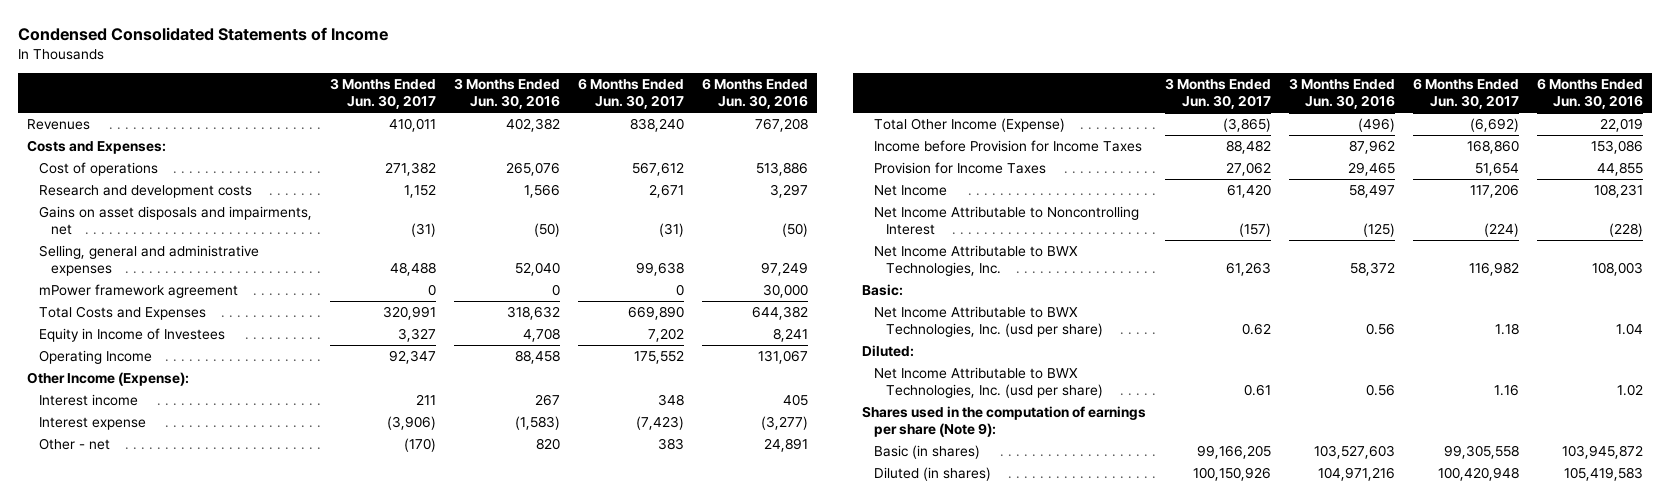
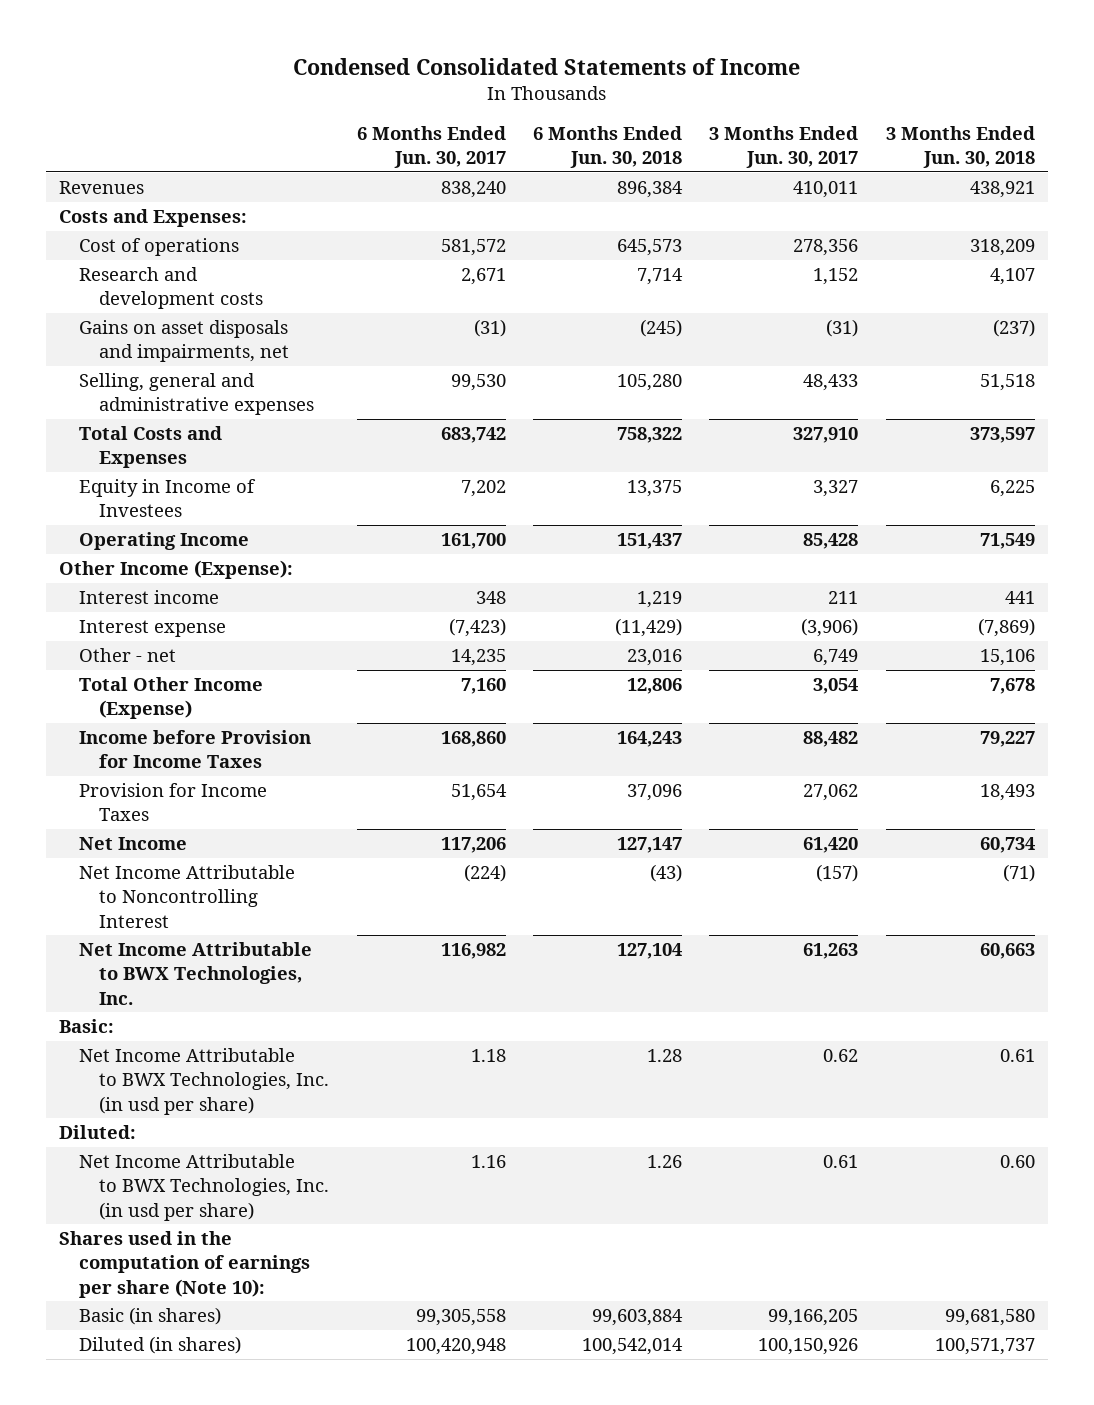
- | 3 Months Ended Jun. 30, 2017 | 3 Months Ended Jun. 30, 2016 | 6 Months Ended Jun. 30, 2017 | 6 Months Ended Jun. 30, 2016
+ | 6 Months Ended Jun. 30, 2017 | 6 Months Ended Jun. 30, 2018 | 3 Months Ended Jun. 30, 2017 | 3 Months Ended Jun. 30, 2018
- Cost of operations | 271,382 | 265,076 | 567,612 | 513,886
+ Cost of operations | 581,572 | 645,573 | 278,356 | 318,209
- Selling, general and administrative expenses | 48,488 | 52,040 | 99,638 | 97,249
- mPower framework agreement | 0 | 0 | 0 | 30,000
- Total Costs and Expenses | 320,991 | 318,632 | 669,890 | 644,382
+ Selling, general and administrative expenses | 99,530 | 105,280 | 48,433 | 51,518
+ Total Costs and Expenses | 683,742 | 758,322 | 327,910 | 373,597
- Operating Income | 92,347 | 88,458 | 175,552 | 131,067
+ Operating Income | 161,700 | 151,437 | 85,428 | 71,549
- Other - net | (170) | 820 | 383 | 24,891
- Total Other Income (Expense) | (3,865) | (496) | (6,692) | 22,019
+ Other - net | 14,235 | 23,016 | 6,749 | 15,106
+ Total Other Income (Expense) | 7,160 | 12,806 | 3,054 | 7,678
- Net Income Attributable to BWX Technologies, Inc. (usd per share) | 0.62 | 0.56 | 1.18 | 1.04
+ Net Income Attributable to BWX Technologies, Inc. (in usd per share) | 1.18 | 1.28 | 0.62 | 0.61
- Net Income Attributable to BWX Technologies, Inc. (usd per share) | 0.61 | 0.56 | 1.16 | 1.02
- Shares used in the computation of earnings per share (Note 9):
+ Net Income Attributable to BWX Technologies, Inc. (in usd per share) | 1.16 | 1.26 | 0.61 | 0.60
+ Shares used in the computation of earnings per share (Note 10):

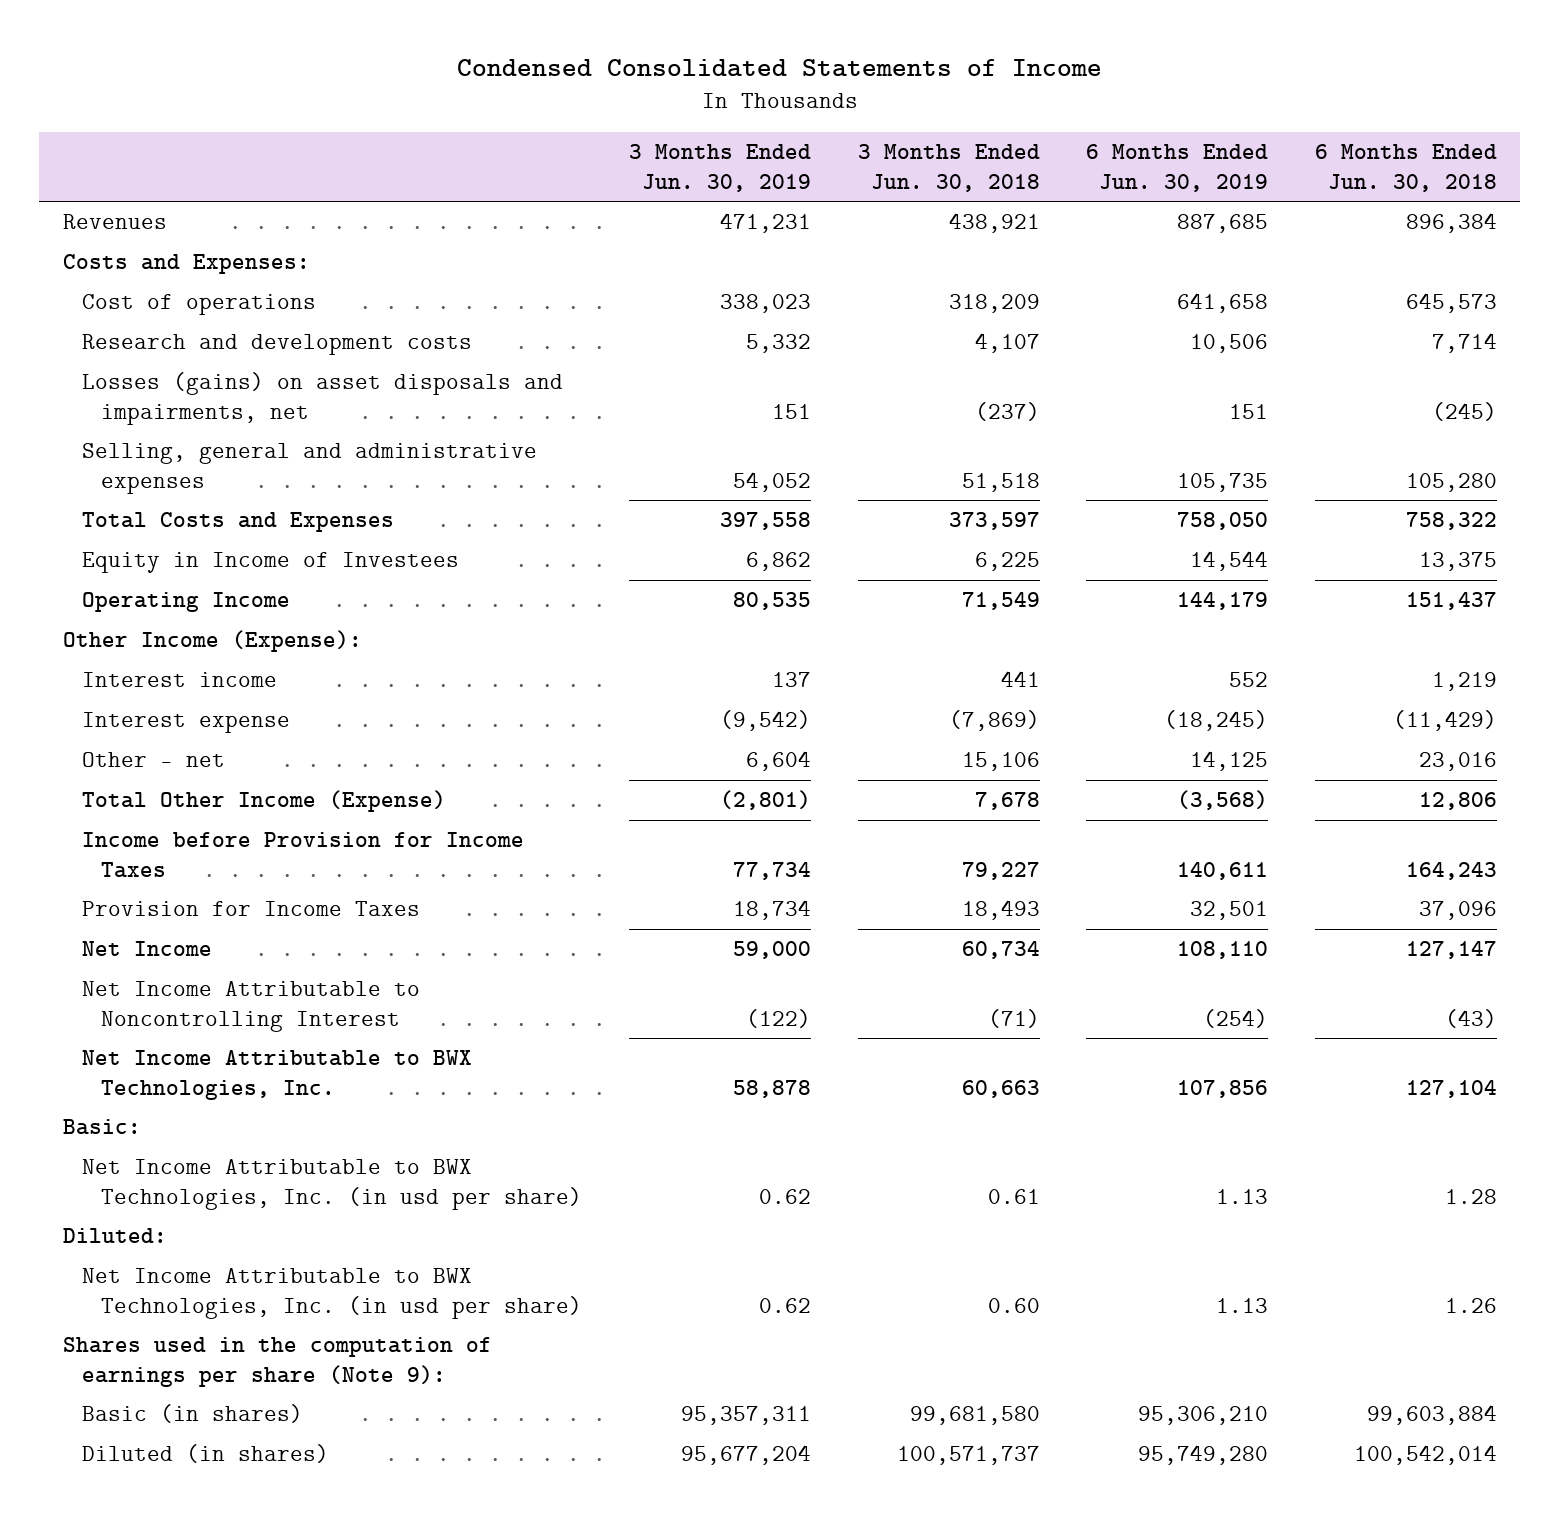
- | 6 Months Ended Jun. 30, 2017 | 6 Months Ended Jun. 30, 2018 | 3 Months Ended Jun. 30, 2017 | 3 Months Ended Jun. 30, 2018
+ | 3 Months Ended Jun. 30, 2019 | 3 Months Ended Jun. 30, 2018 | 6 Months Ended Jun. 30, 2019 | 6 Months Ended Jun. 30, 2018
- Gains on asset disposals and impairments, net | (31) | (245) | (31) | (237)
+ Losses (gains) on asset disposals and impairments, net | 151 | (237) | 151 | (245)
- Shares used in the computation of earnings per share (Note 10):
+ Shares used in the computation of earnings per share (Note 9):

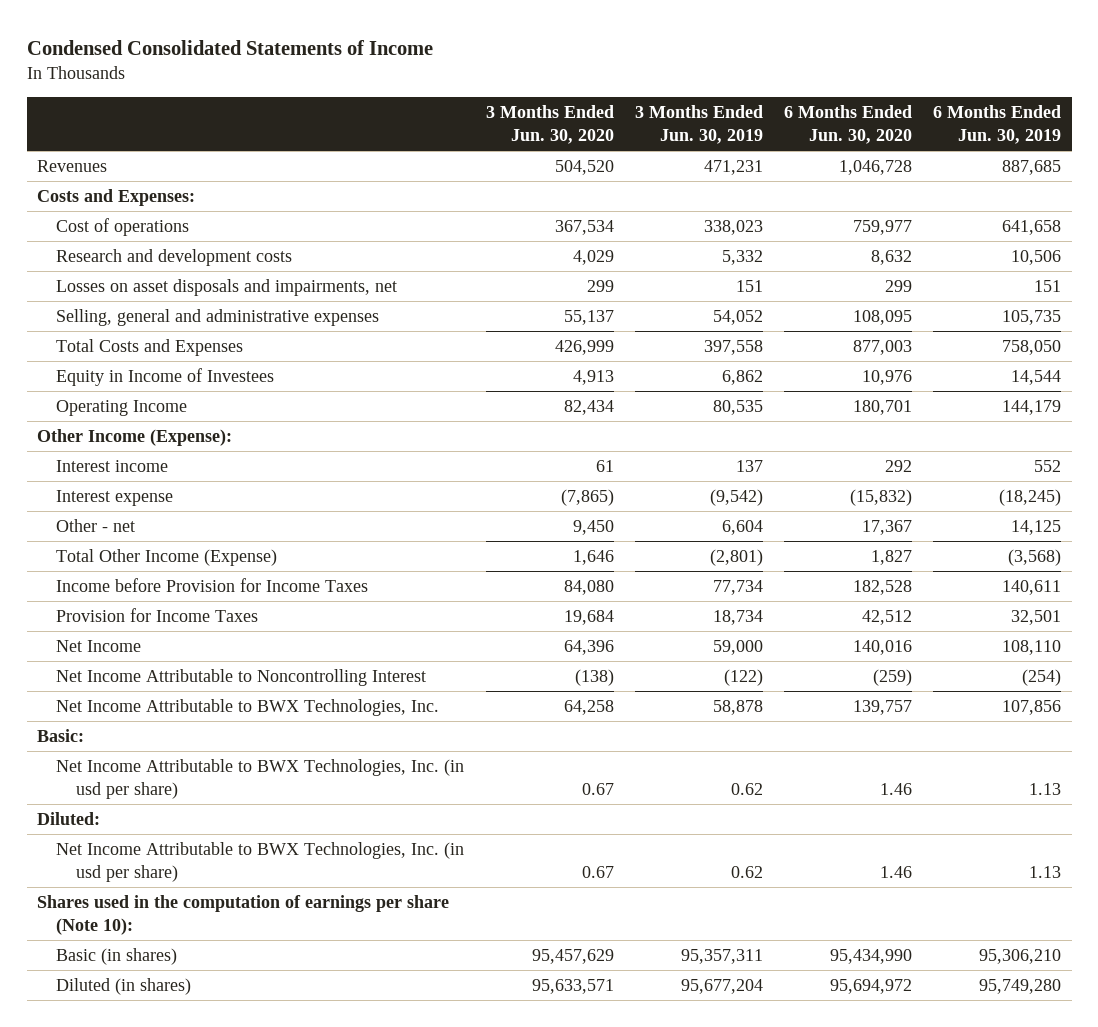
- | 3 Months Ended Jun. 30, 2019 | 3 Months Ended Jun. 30, 2018 | 6 Months Ended Jun. 30, 2019 | 6 Months Ended Jun. 30, 2018
+ | 3 Months Ended Jun. 30, 2020 | 3 Months Ended Jun. 30, 2019 | 6 Months Ended Jun. 30, 2020 | 6 Months Ended Jun. 30, 2019
- Losses (gains) on asset disposals and impairments, net | 151 | (237) | 151 | (245)
+ Losses on asset disposals and impairments, net | 299 | 151 | 299 | 151
- Shares used in the computation of earnings per share (Note 9):
+ Shares used in the computation of earnings per share (Note 10):

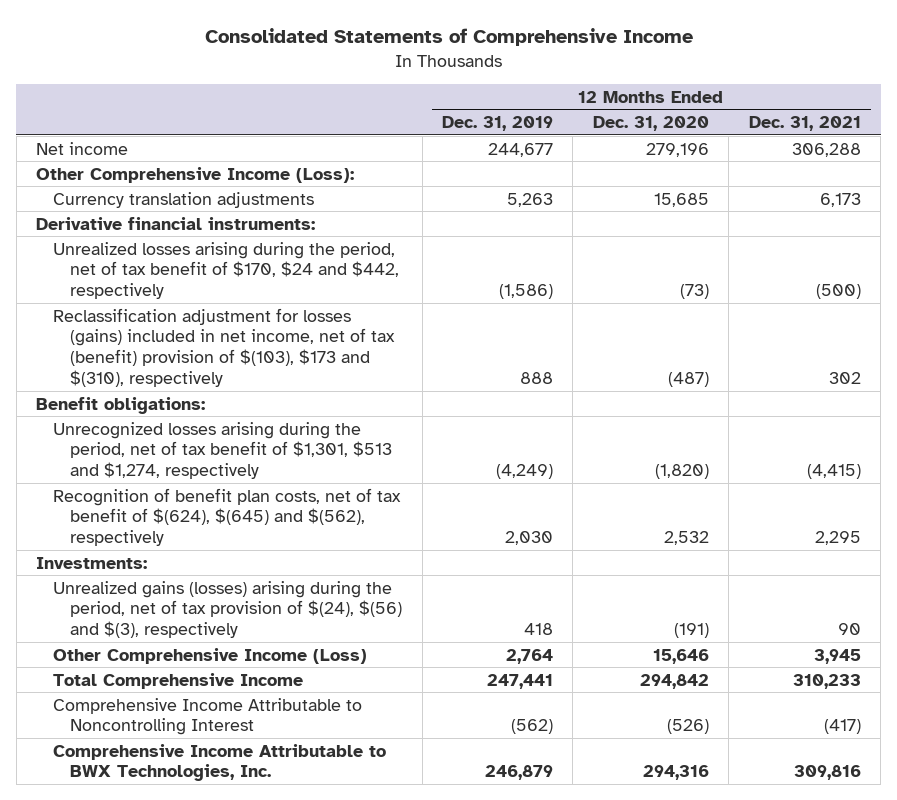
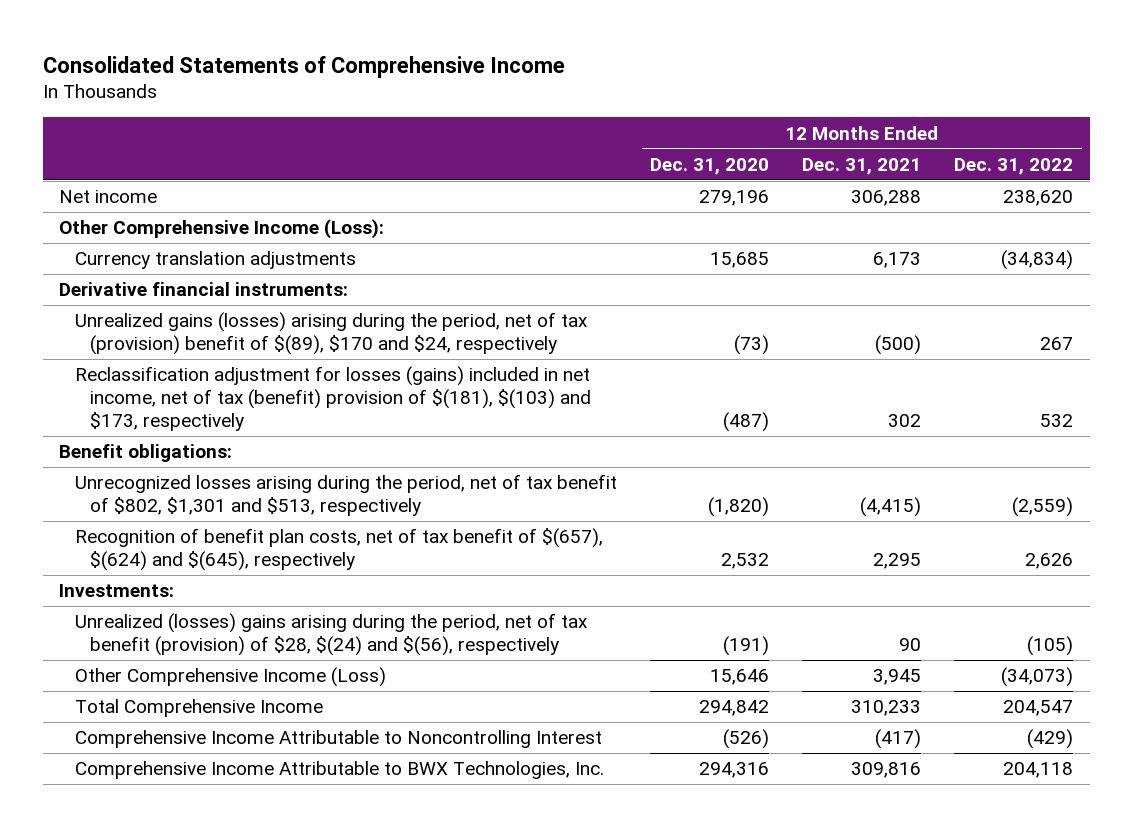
- | 12 Months Ended Dec. 31, 2019 | 12 Months Ended Dec. 31, 2020 | 12 Months Ended Dec. 31, 2021
+ | 12 Months Ended Dec. 31, 2020 | 12 Months Ended Dec. 31, 2021 | 12 Months Ended Dec. 31, 2022
- Unrealized losses arising during the period, net of tax benefit of $170, $24 and $442, respectively | (1,586) | (73) | (500)
- Reclassification adjustment for losses (gains) included in net income, net of tax (benefit) provision of $(103), $173 and $(310), respectively | 888 | (487) | 302
+ Unrealized gains (losses) arising during the period, net of tax (provision) benefit of $(89), $170 and $24, respectively | (73) | (500) | 267
+ Reclassification adjustment for losses (gains) included in net income, net of tax (benefit) provision of $(181), $(103) and $173, respectively | (487) | 302 | 532
- Unrecognized losses arising during the period, net of tax benefit of $1,301, $513 and $1,274, respectively | (4,249) | (1,820) | (4,415)
- Recognition of benefit plan costs, net of tax benefit of $(624), $(645) and $(562), respectively | 2,030 | 2,532 | 2,295
+ Unrecognized losses arising during the period, net of tax benefit of $802, $1,301 and $513, respectively | (1,820) | (4,415) | (2,559)
+ Recognition of benefit plan costs, net of tax benefit of $(657), $(624) and $(645), respectively | 2,532 | 2,295 | 2,626
- Unrealized gains (losses) arising during the period, net of tax provision of $(24), $(56) and $(3), respectively | 418 | (191) | 90
+ Unrealized (losses) gains arising during the period, net of tax benefit (provision) of $28, $(24) and $(56), respectively | (191) | 90 | (105)

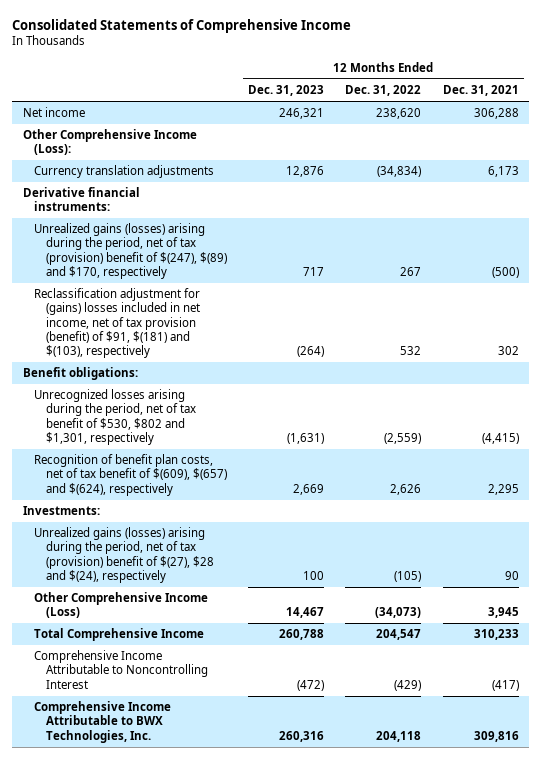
- | 12 Months Ended Dec. 31, 2020 | 12 Months Ended Dec. 31, 2021 | 12 Months Ended Dec. 31, 2022
+ | 12 Months Ended Dec. 31, 2023 | 12 Months Ended Dec. 31, 2022 | 12 Months Ended Dec. 31, 2021
- Unrealized gains (losses) arising during the period, net of tax (provision) benefit of $(89), $170 and $24, respectively | (73) | (500) | 267
- Reclassification adjustment for losses (gains) included in net income, net of tax (benefit) provision of $(181), $(103) and $173, respectively | (487) | 302 | 532
+ Unrealized gains (losses) arising during the period, net of tax (provision) benefit of $(247), $(89) and $170, respectively | 717 | 267 | (500)
+ Reclassification adjustment for (gains) losses included in net income, net of tax provision (benefit) of $91, $(181) and $(103), respectively | (264) | 532 | 302
- Unrecognized losses arising during the period, net of tax benefit of $802, $1,301 and $513, respectively | (1,820) | (4,415) | (2,559)
- Recognition of benefit plan costs, net of tax benefit of $(657), $(624) and $(645), respectively | 2,532 | 2,295 | 2,626
+ Unrecognized losses arising during the period, net of tax benefit of $530, $802 and $1,301, respectively | (1,631) | (2,559) | (4,415)
+ Recognition of benefit plan costs, net of tax benefit of $(609), $(657) and $(624), respectively | 2,669 | 2,626 | 2,295
- Unrealized (losses) gains arising during the period, net of tax benefit (provision) of $28, $(24) and $(56), respectively | (191) | 90 | (105)
+ Unrealized gains (losses) arising during the period, net of tax (provision) benefit of $(27), $28 and $(24), respectively | 100 | (105) | 90

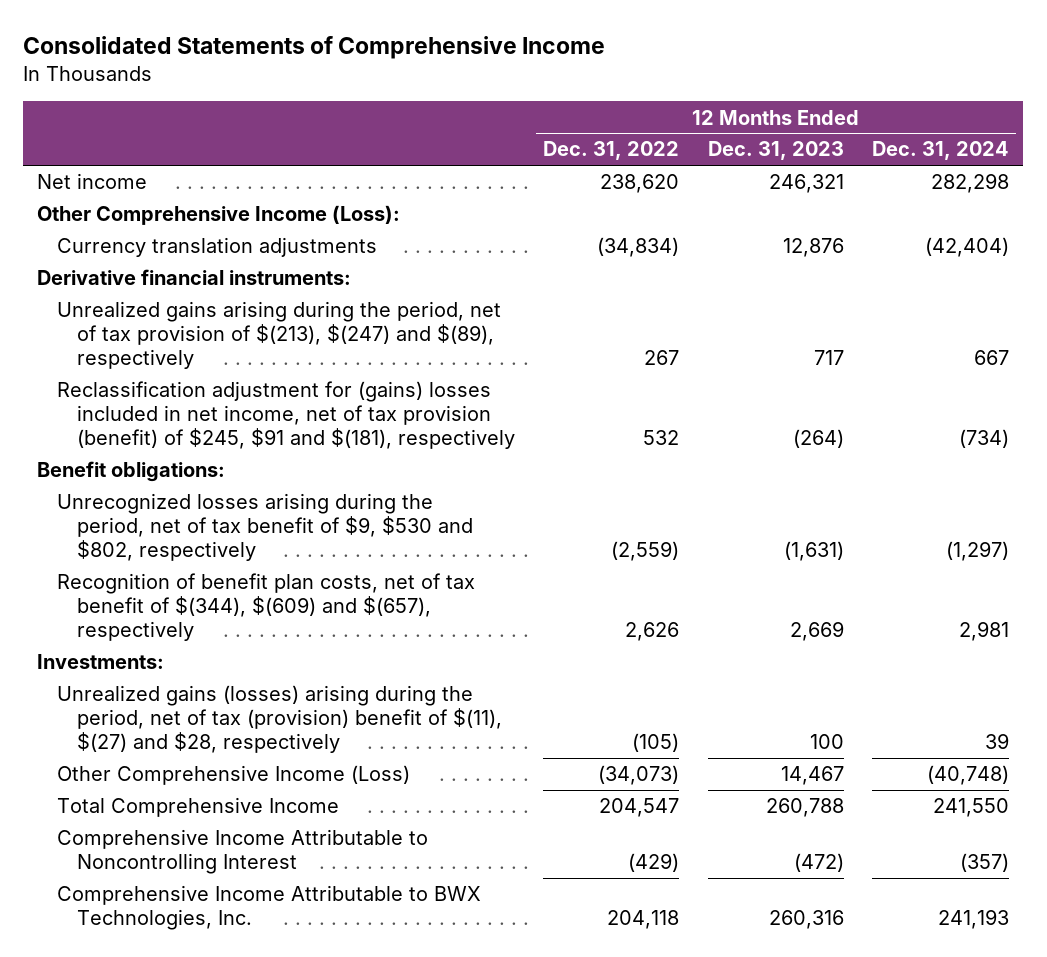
- | 12 Months Ended Dec. 31, 2023 | 12 Months Ended Dec. 31, 2022 | 12 Months Ended Dec. 31, 2021
+ | 12 Months Ended Dec. 31, 2022 | 12 Months Ended Dec. 31, 2023 | 12 Months Ended Dec. 31, 2024
- Unrealized gains (losses) arising during the period, net of tax (provision) benefit of $(247), $(89) and $170, respectively | 717 | 267 | (500)
- Reclassification adjustment for (gains) losses included in net income, net of tax provision (benefit) of $91, $(181) and $(103), respectively | (264) | 532 | 302
+ Unrealized gains arising during the period, net of tax provision of $(213), $(247) and $(89), respectively | 267 | 717 | 667
+ Reclassification adjustment for (gains) losses included in net income, net of tax provision (benefit) of $245, $91 and $(181), respectively | 532 | (264) | (734)
- Unrecognized losses arising during the period, net of tax benefit of $530, $802 and $1,301, respectively | (1,631) | (2,559) | (4,415)
- Recognition of benefit plan costs, net of tax benefit of $(609), $(657) and $(624), respectively | 2,669 | 2,626 | 2,295
+ Unrecognized losses arising during the period, net of tax benefit of $9, $530 and $802, respectively | (2,559) | (1,631) | (1,297)
+ Recognition of benefit plan costs, net of tax benefit of $(344), $(609) and $(657), respectively | 2,626 | 2,669 | 2,981
- Unrealized gains (losses) arising during the period, net of tax (provision) benefit of $(27), $28 and $(24), respectively | 100 | (105) | 90
+ Unrealized gains (losses) arising during the period, net of tax (provision) benefit of $(11), $(27) and $28, respectively | (105) | 100 | 39

